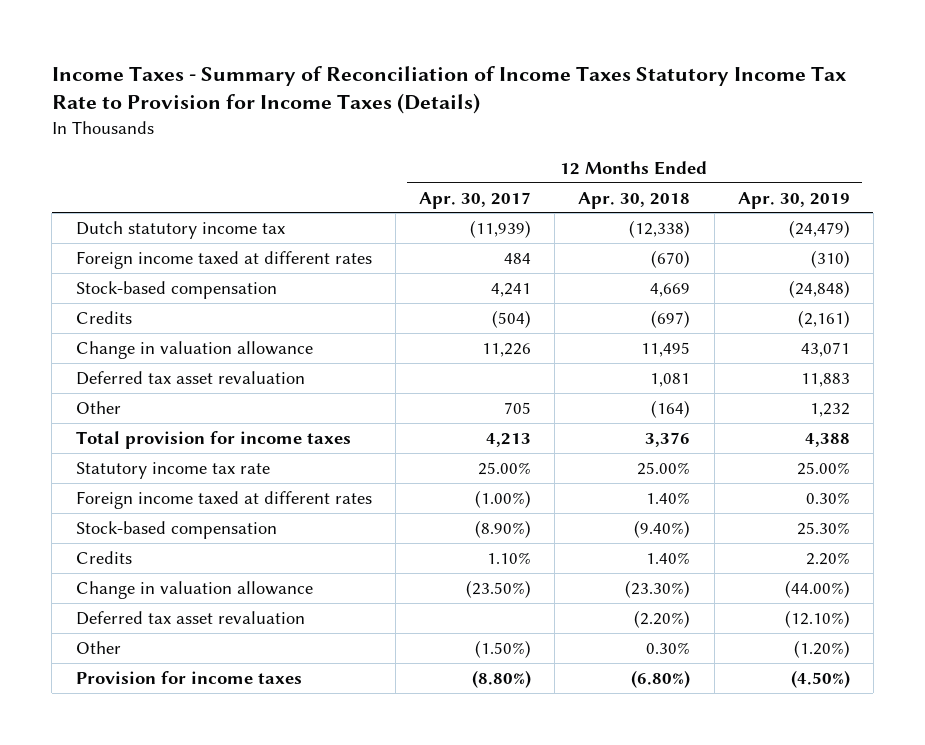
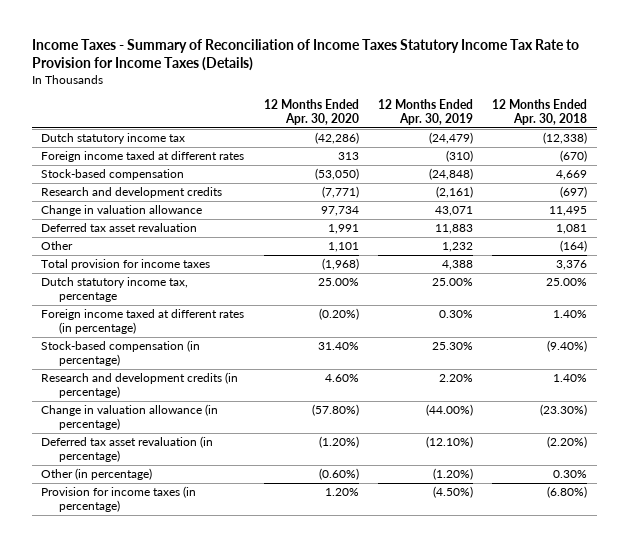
- | 12 Months Ended Apr. 30, 2017 | 12 Months Ended Apr. 30, 2018 | 12 Months Ended Apr. 30, 2019
+ | 12 Months Ended Apr. 30, 2020 | 12 Months Ended Apr. 30, 2019 | 12 Months Ended Apr. 30, 2018
- Credits | (504) | (697) | (2,161)
+ Research and development credits | (7,771) | (2,161) | (697)
- Statutory income tax rate | 25.00% | 25.00% | 25.00%
- Foreign income taxed at different rates | (1.00%) | 1.40% | 0.30%
- Stock-based compensation | (8.90%) | (9.40%) | 25.30%
- Credits | 1.10% | 1.40% | 2.20%
- Change in valuation allowance | (23.50%) | (23.30%) | (44.00%)
- Deferred tax asset revaluation | | (2.20%) | (12.10%)
- Other | (1.50%) | 0.30% | (1.20%)
- Provision for income taxes | (8.80%) | (6.80%) | (4.50%)
+ Dutch statutory income tax, percentage | 25.00% | 25.00% | 25.00%
+ Foreign income taxed at different rates (in percentage) | (0.20%) | 0.30% | 1.40%
+ Stock-based compensation (in percentage) | 31.40% | 25.30% | (9.40%)
+ Research and development credits (in percentage) | 4.60% | 2.20% | 1.40%
+ Change in valuation allowance (in percentage) | (57.80%) | (44.00%) | (23.30%)
+ Deferred tax asset revaluation (in percentage) | (1.20%) | (12.10%) | (2.20%)
+ Other (in percentage) | (0.60%) | (1.20%) | 0.30%
+ Provision for income taxes (in percentage) | 1.20% | (4.50%) | (6.80%)

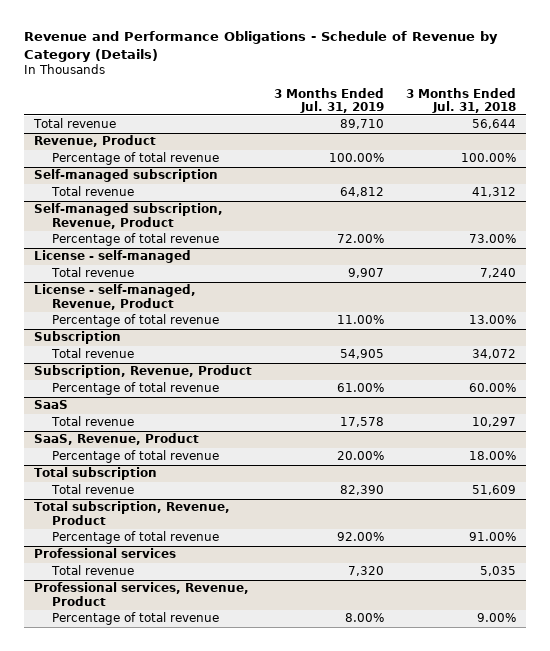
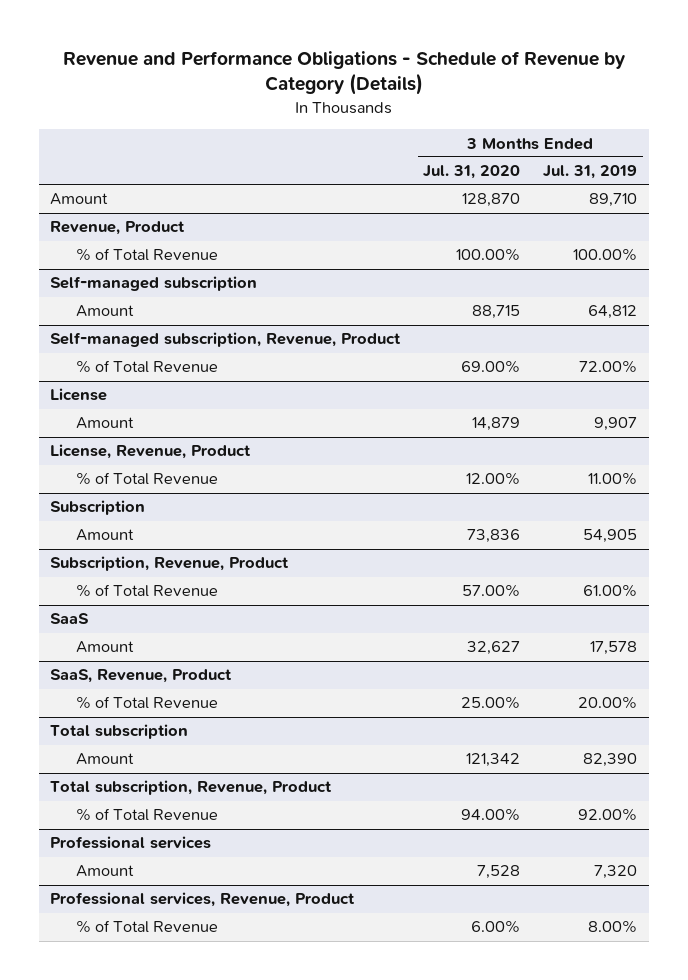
- | 3 Months Ended Jul. 31, 2019 | 3 Months Ended Jul. 31, 2018
+ | 3 Months Ended Jul. 31, 2020 | 3 Months Ended Jul. 31, 2019
- Total revenue | 89,710 | 56,644
+ Amount | 128,870 | 89,710
@ Revenue, Product
- Percentage of total revenue | 100.00% | 100.00%
+ % of Total Revenue | 100.00% | 100.00%
@ Self-managed subscription
- Total revenue | 64,812 | 41,312
+ Amount | 88,715 | 64,812
@ Self-managed subscription, Revenue, Product
- Percentage of total revenue | 72.00% | 73.00%
- License - self-managed
- Total revenue | 9,907 | 7,240
- License - self-managed, Revenue, Product
- Percentage of total revenue | 11.00% | 13.00%
@ Self-managed subscription, Revenue, Product
+ % of Total Revenue | 69.00% | 72.00%
+ License
+ Amount | 14,879 | 9,907
+ License, Revenue, Product
+ % of Total Revenue | 12.00% | 11.00%
@ Subscription
- Total revenue | 54,905 | 34,072
+ Amount | 73,836 | 54,905
@ Subscription, Revenue, Product
- Percentage of total revenue | 61.00% | 60.00%
+ % of Total Revenue | 57.00% | 61.00%
@ SaaS
- Total revenue | 17,578 | 10,297
+ Amount | 32,627 | 17,578
@ SaaS, Revenue, Product
- Percentage of total revenue | 20.00% | 18.00%
+ % of Total Revenue | 25.00% | 20.00%
@ Total subscription
- Total revenue | 82,390 | 51,609
+ Amount | 121,342 | 82,390
@ Total subscription, Revenue, Product
- Percentage of total revenue | 92.00% | 91.00%
+ % of Total Revenue | 94.00% | 92.00%
@ Professional services
- Total revenue | 7,320 | 5,035
+ Amount | 7,528 | 7,320
@ Professional services, Revenue, Product
- Percentage of total revenue | 8.00% | 9.00%
+ % of Total Revenue | 6.00% | 8.00%

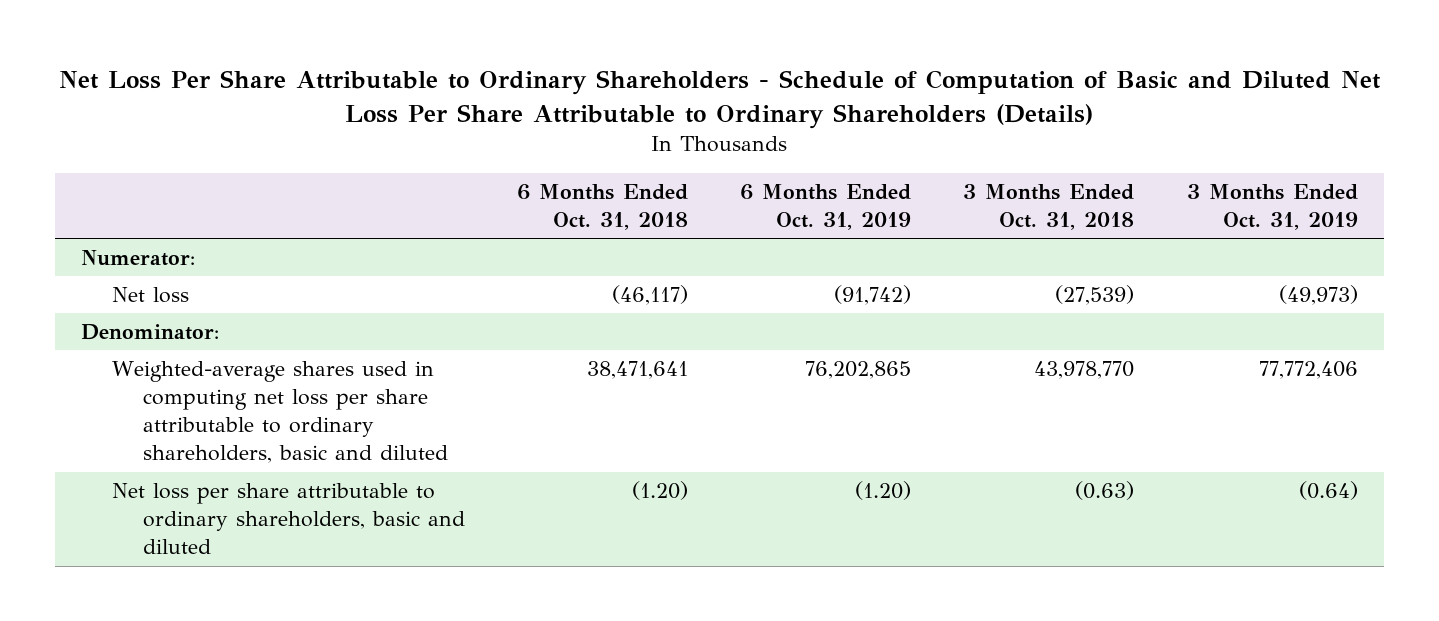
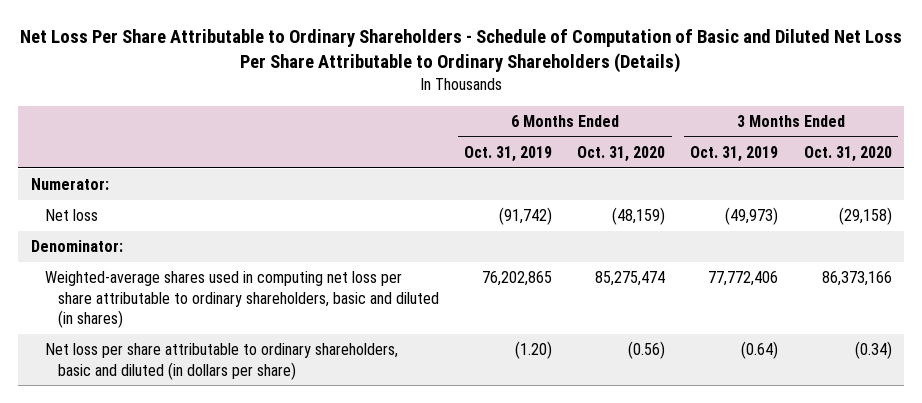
- | 6 Months Ended Oct. 31, 2018 | 6 Months Ended Oct. 31, 2019 | 3 Months Ended Oct. 31, 2018 | 3 Months Ended Oct. 31, 2019
+ | 6 Months Ended Oct. 31, 2019 | 6 Months Ended Oct. 31, 2020 | 3 Months Ended Oct. 31, 2019 | 3 Months Ended Oct. 31, 2020
- Weighted-average shares used in computing net loss per share attributable to ordinary shareholders, basic and diluted | 38,471,641 | 76,202,865 | 43,978,770 | 77,772,406
- Net loss per share attributable to ordinary shareholders, basic and diluted | (1.20) | (1.20) | (0.63) | (0.64)
+ Weighted-average shares used in computing net loss per share attributable to ordinary shareholders, basic and diluted (in shares) | 76,202,865 | 85,275,474 | 77,772,406 | 86,373,166
+ Net loss per share attributable to ordinary shareholders, basic and diluted (in dollars per share) | (1.20) | (0.56) | (0.64) | (0.34)

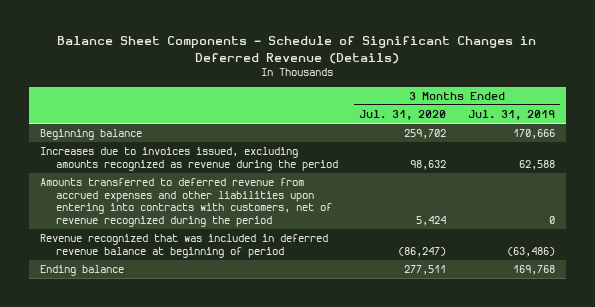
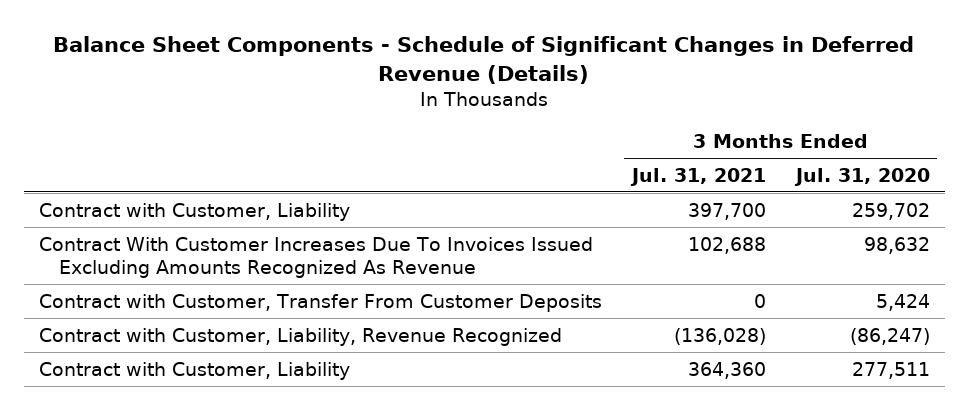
- | 3 Months Ended Jul. 31, 2020 | 3 Months Ended Jul. 31, 2019
+ | 3 Months Ended Jul. 31, 2021 | 3 Months Ended Jul. 31, 2020
- Beginning balance | 259,702 | 170,666
- Increases due to invoices issued, excluding amounts recognized as revenue during the period | 98,632 | 62,588
- Amounts transferred to deferred revenue from accrued expenses and other liabilities upon entering into contracts with customers, net of revenue recognized during the period | 5,424 | 0
- Revenue recognized that was included in deferred revenue balance at beginning of period | (86,247) | (63,486)
- Ending balance | 277,511 | 169,768
+ Contract with Customer, Liability | 397,700 | 259,702
+ Contract With Customer Increases Due To Invoices Issued Excluding Amounts Recognized As Revenue | 102,688 | 98,632
+ Contract with Customer, Transfer From Customer Deposits | 0 | 5,424
+ Contract with Customer, Liability, Revenue Recognized | (136,028) | (86,247)
+ Contract with Customer, Liability | 364,360 | 277,511

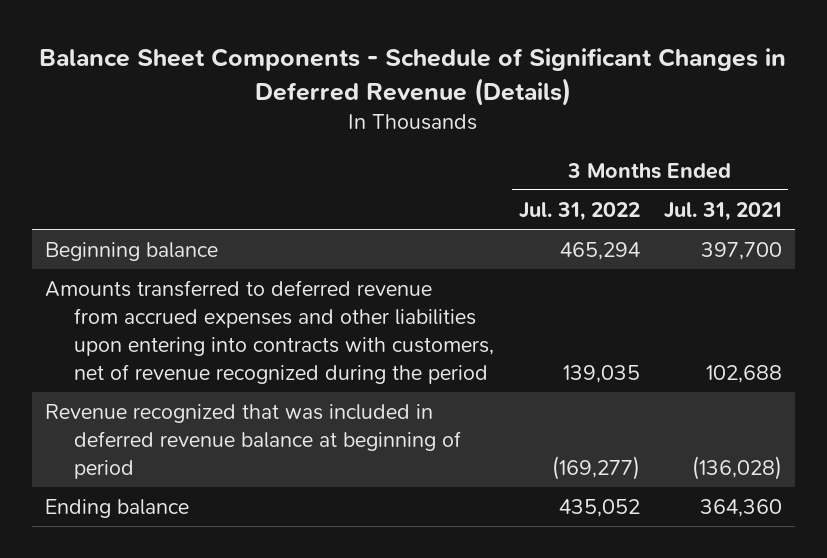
- | 3 Months Ended Jul. 31, 2021 | 3 Months Ended Jul. 31, 2020
+ | 3 Months Ended Jul. 31, 2022 | 3 Months Ended Jul. 31, 2021
- Contract with Customer, Liability | 397,700 | 259,702
- Contract With Customer Increases Due To Invoices Issued Excluding Amounts Recognized As Revenue | 102,688 | 98,632
- Contract with Customer, Transfer From Customer Deposits | 0 | 5,424
- Contract with Customer, Liability, Revenue Recognized | (136,028) | (86,247)
- Contract with Customer, Liability | 364,360 | 277,511
+ Beginning balance | 465,294 | 397,700
+ Amounts transferred to deferred revenue from accrued expenses and other liabilities upon entering into contracts with customers, net of revenue recognized during the period | 139,035 | 102,688
+ Revenue recognized that was included in deferred revenue balance at beginning of period | (169,277) | (136,028)
+ Ending balance | 435,052 | 364,360

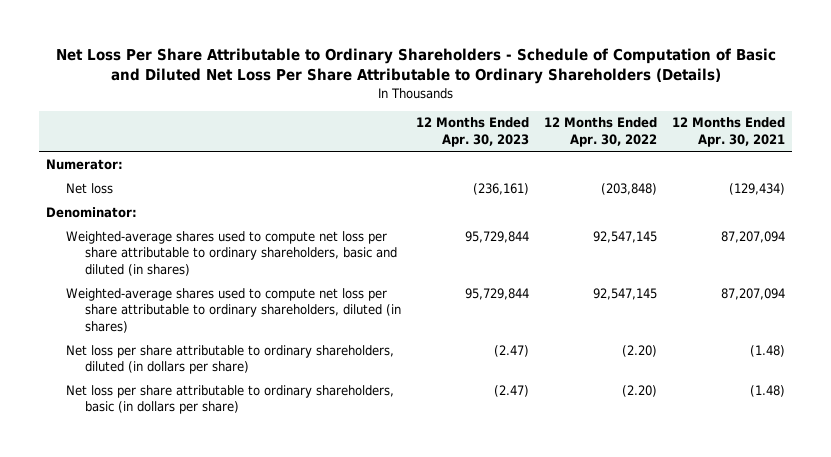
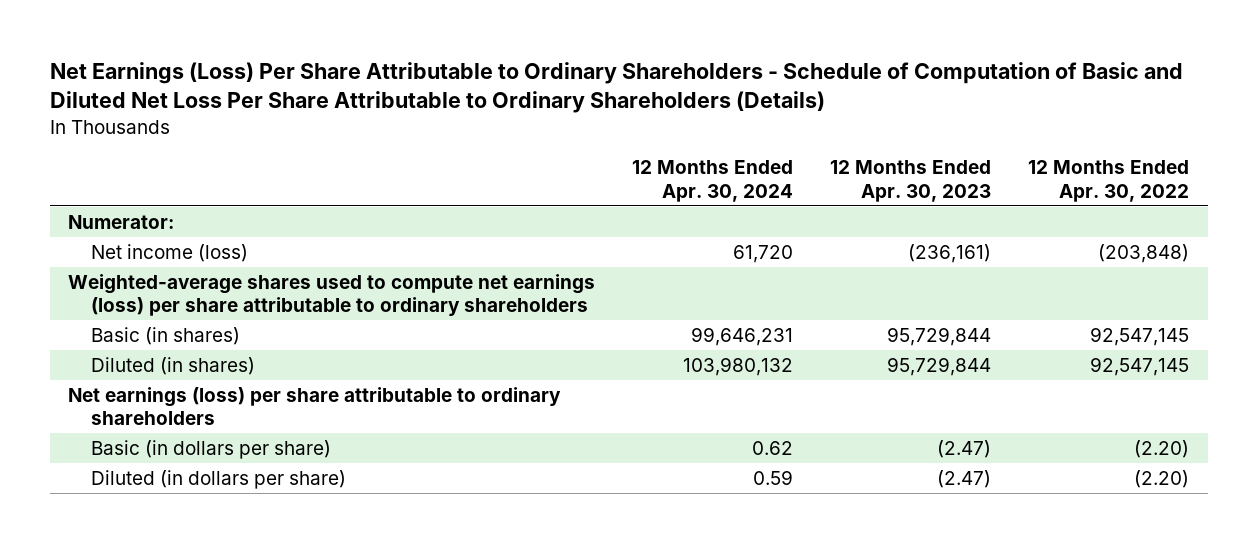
- Net Loss Per Share Attributable to Ordinary Shareholders - Schedule of Computation of Basic and Diluted Net Loss Per Share Attributable to Ordinary Shareholders (Details)
+ Net Earnings (Loss) Per Share Attributable to Ordinary Shareholders - Schedule of Computation of Basic and Diluted Net Loss Per Share Attributable to Ordinary Shareholders (Details)
- | 12 Months Ended Apr. 30, 2023 | 12 Months Ended Apr. 30, 2022 | 12 Months Ended Apr. 30, 2021
+ | 12 Months Ended Apr. 30, 2024 | 12 Months Ended Apr. 30, 2023 | 12 Months Ended Apr. 30, 2022
- Net loss | (236,161) | (203,848) | (129,434)
- Denominator:
- Weighted-average shares used to compute net loss per share attributable to ordinary shareholders, basic and diluted (in shares) | 95,729,844 | 92,547,145 | 87,207,094
- Weighted-average shares used to compute net loss per share attributable to ordinary shareholders, diluted (in shares) | 95,729,844 | 92,547,145 | 87,207,094
- Net loss per share attributable to ordinary shareholders, diluted (in dollars per share) | (2.47) | (2.20) | (1.48)
- Net loss per share attributable to ordinary shareholders, basic (in dollars per share) | (2.47) | (2.20) | (1.48)
+ Net income (loss) | 61,720 | (236,161) | (203,848)
+ Weighted-average shares used to compute net earnings (loss) per share attributable to ordinary shareholders
+ Basic (in shares) | 99,646,231 | 95,729,844 | 92,547,145
+ Diluted (in shares) | 103,980,132 | 95,729,844 | 92,547,145
+ Net earnings (loss) per share attributable to ordinary shareholders
+ Basic (in dollars per share) | 0.62 | (2.47) | (2.20)
+ Diluted (in dollars per share) | 0.59 | (2.47) | (2.20)

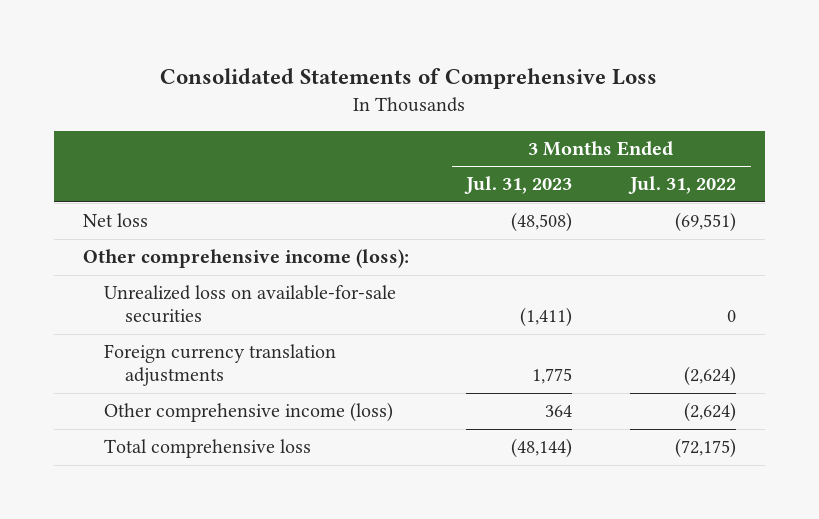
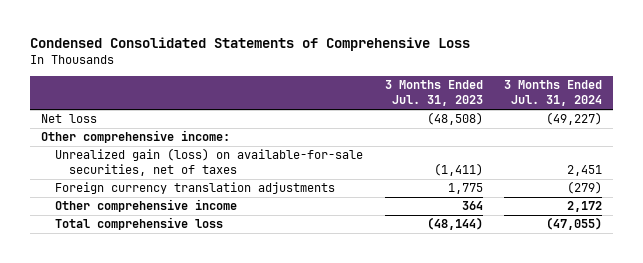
- Consolidated Statements of Comprehensive Loss
+ Condensed Consolidated Statements of Comprehensive Loss
- | 3 Months Ended Jul. 31, 2023 | 3 Months Ended Jul. 31, 2022
+ | 3 Months Ended Jul. 31, 2023 | 3 Months Ended Jul. 31, 2024
- Other comprehensive income (loss):
- Unrealized loss on available-for-sale securities | (1,411) | 0
+ Other comprehensive income:
+ Unrealized gain (loss) on available-for-sale securities, net of taxes | (1,411) | 2,451
- Other comprehensive income (loss) | 364 | (2,624)
+ Other comprehensive income | 364 | 2,172

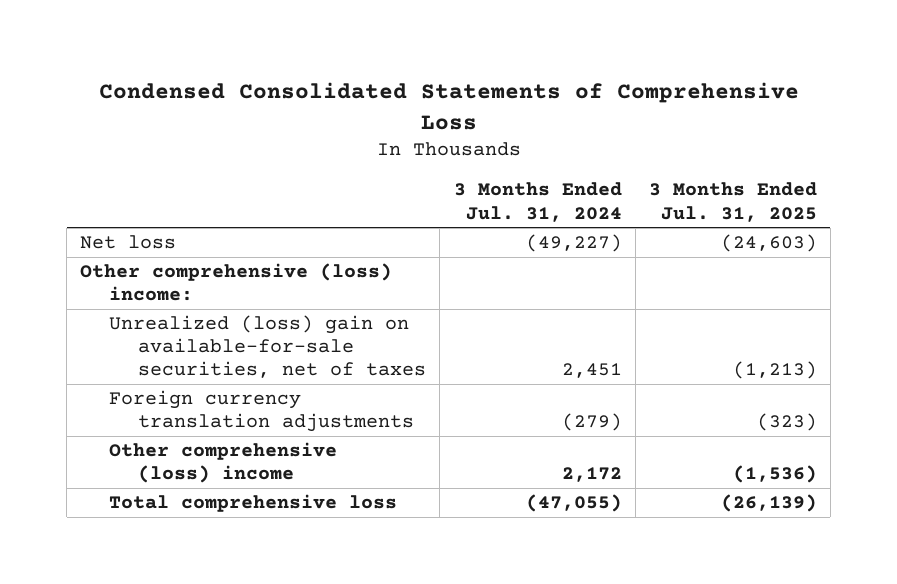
- | 3 Months Ended Jul. 31, 2023 | 3 Months Ended Jul. 31, 2024
+ | 3 Months Ended Jul. 31, 2024 | 3 Months Ended Jul. 31, 2025
- Other comprehensive income:
- Unrealized gain (loss) on available-for-sale securities, net of taxes | (1,411) | 2,451
+ Other comprehensive (loss) income:
+ Unrealized (loss) gain on available-for-sale securities, net of taxes | 2,451 | (1,213)
- Other comprehensive income | 364 | 2,172
+ Other comprehensive (loss) income | 2,172 | (1,536)

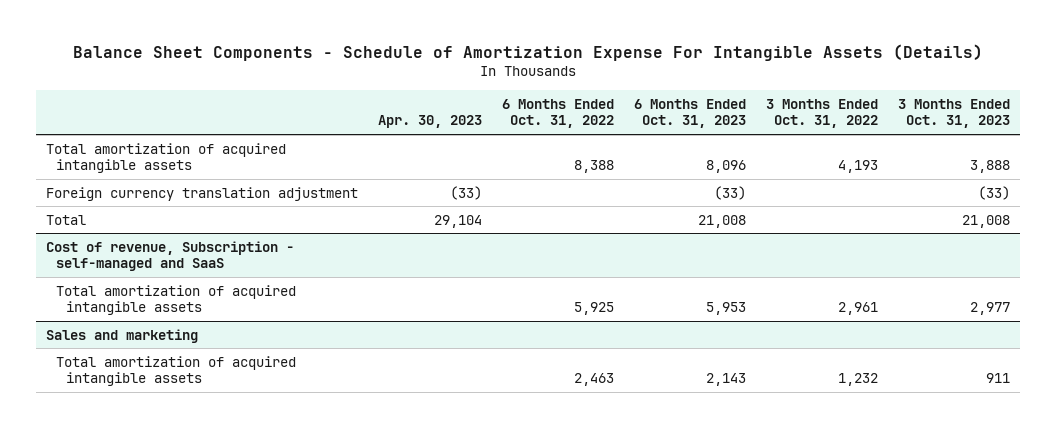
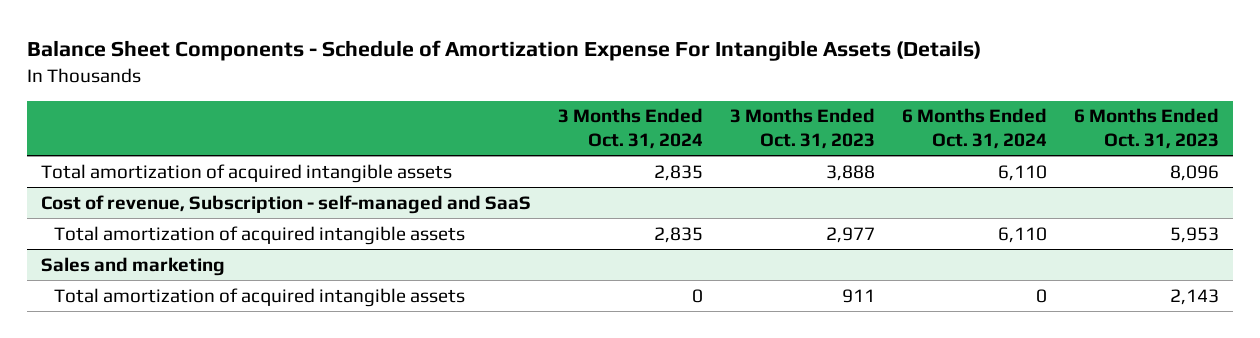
- | Apr. 30, 2023 | 6 Months Ended Oct. 31, 2022 | 6 Months Ended Oct. 31, 2023 | 3 Months Ended Oct. 31, 2022 | 3 Months Ended Oct. 31, 2023
+ | 3 Months Ended Oct. 31, 2024 | 3 Months Ended Oct. 31, 2023 | 6 Months Ended Oct. 31, 2024 | 6 Months Ended Oct. 31, 2023
- Foreign currency translation adjustment | (33) | | (33) | | (33)
- Total | 29,104 | | 21,008 | | 21,008

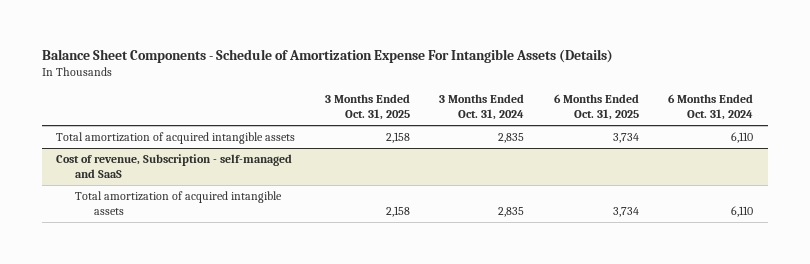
- | 3 Months Ended Oct. 31, 2024 | 3 Months Ended Oct. 31, 2023 | 6 Months Ended Oct. 31, 2024 | 6 Months Ended Oct. 31, 2023
+ | 3 Months Ended Oct. 31, 2025 | 3 Months Ended Oct. 31, 2024 | 6 Months Ended Oct. 31, 2025 | 6 Months Ended Oct. 31, 2024
- Sales and marketing
- Total amortization of acquired intangible assets | 0 | 911 | 0 | 2,143

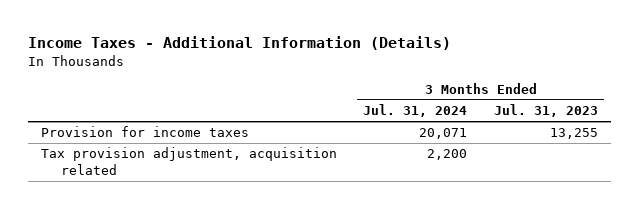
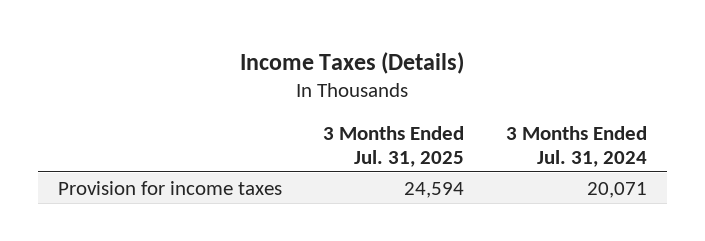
- Income Taxes - Additional Information (Details)
+ Income Taxes (Details)
- | 3 Months Ended Jul. 31, 2024 | 3 Months Ended Jul. 31, 2023
+ | 3 Months Ended Jul. 31, 2025 | 3 Months Ended Jul. 31, 2024
- Tax provision adjustment, acquisition related | 2,200 |

